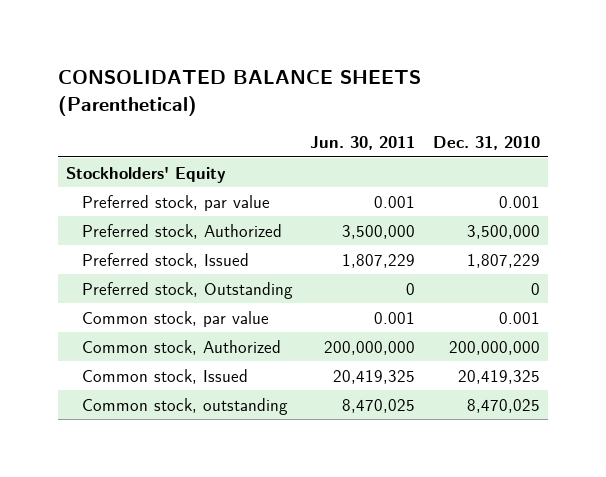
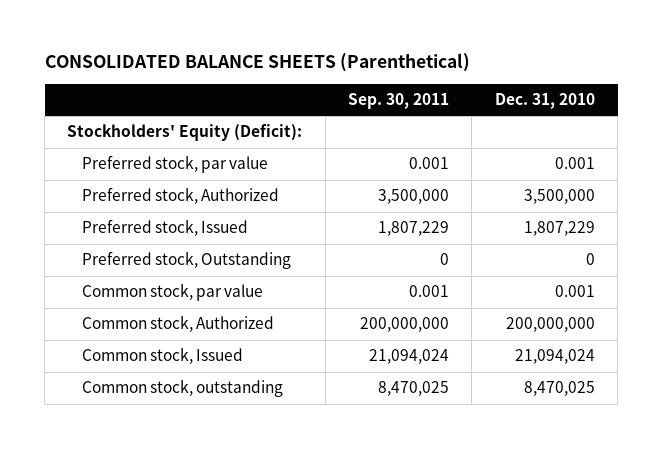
- | Jun. 30, 2011 | Dec. 31, 2010
+ | Sep. 30, 2011 | Dec. 31, 2010
- Stockholders' Equity
+ Stockholders' Equity (Deficit):
- Common stock, Issued | 20,419,325 | 20,419,325
+ Common stock, Issued | 21,094,024 | 21,094,024

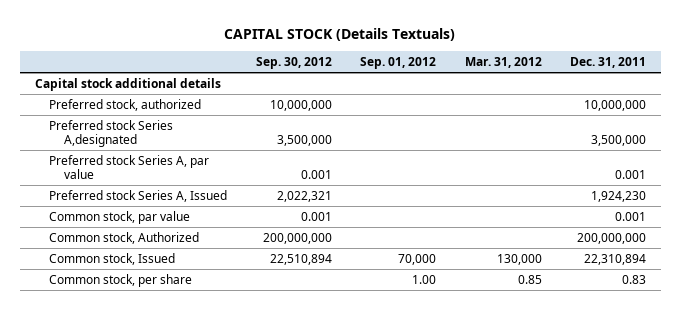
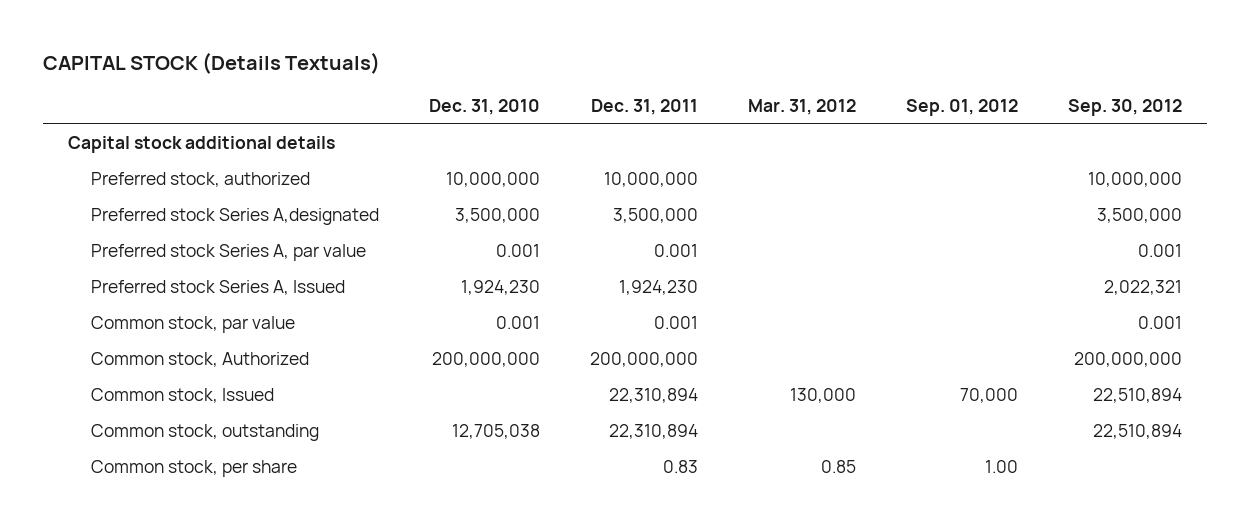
- | Sep. 30, 2012 | Sep. 01, 2012 | Mar. 31, 2012 | Dec. 31, 2011
+ | Dec. 31, 2010 | Dec. 31, 2011 | Mar. 31, 2012 | Sep. 01, 2012 | Sep. 30, 2012
+ Common stock, outstanding | 12,705,038 | 22,310,894 | | | 22,510,894

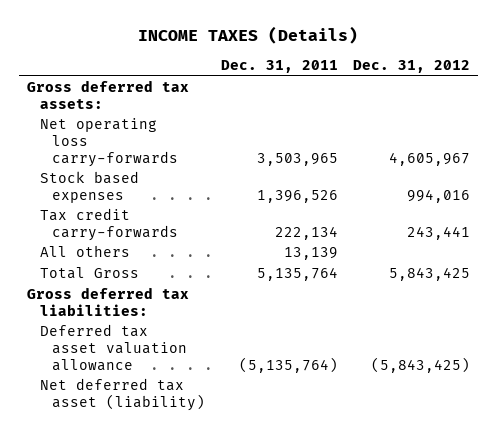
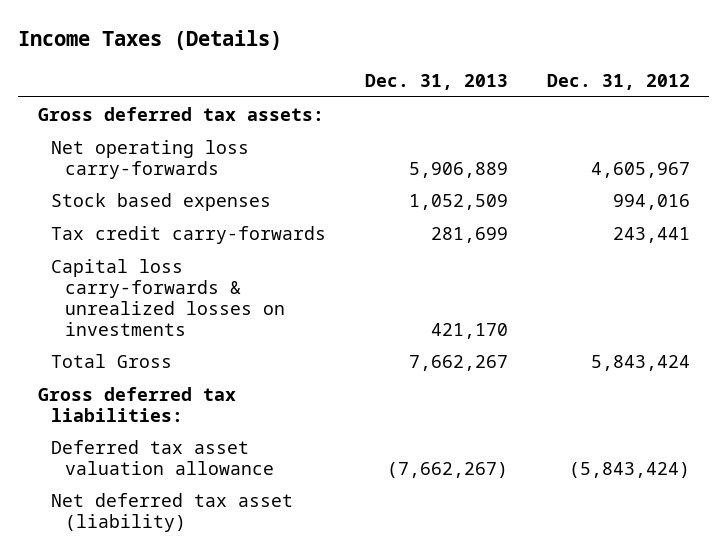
- INCOME TAXES (Details)
+ Income Taxes (Details)
- | Dec. 31, 2011 | Dec. 31, 2012
+ | Dec. 31, 2013 | Dec. 31, 2012
- All others | 13,139 |
- Total Gross | 5,135,764 | 5,843,425
+ Capital loss carry-forwards & unrealized losses on investments | 421,170 |
+ Total Gross | 7,662,267 | 5,843,424
- Deferred tax asset valuation allowance | (5,135,764) | (5,843,425)
+ Deferred tax asset valuation allowance | (7,662,267) | (5,843,424)

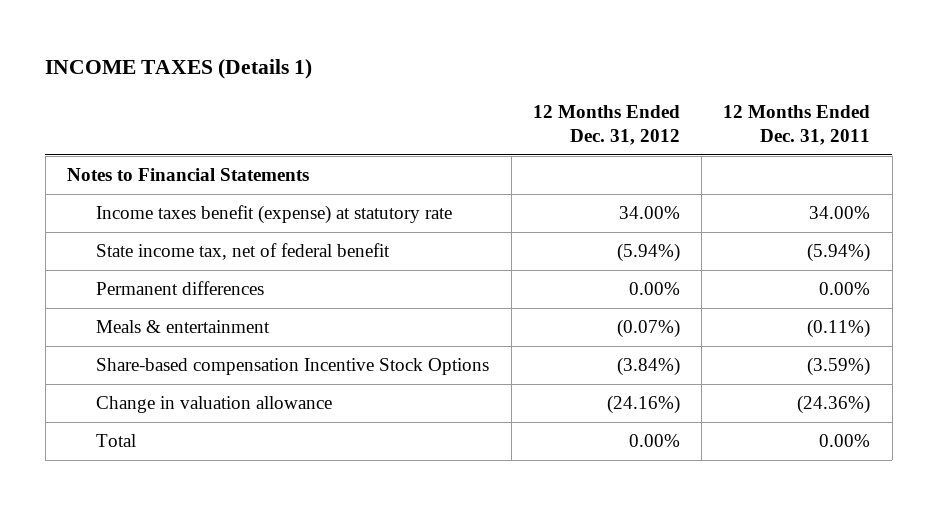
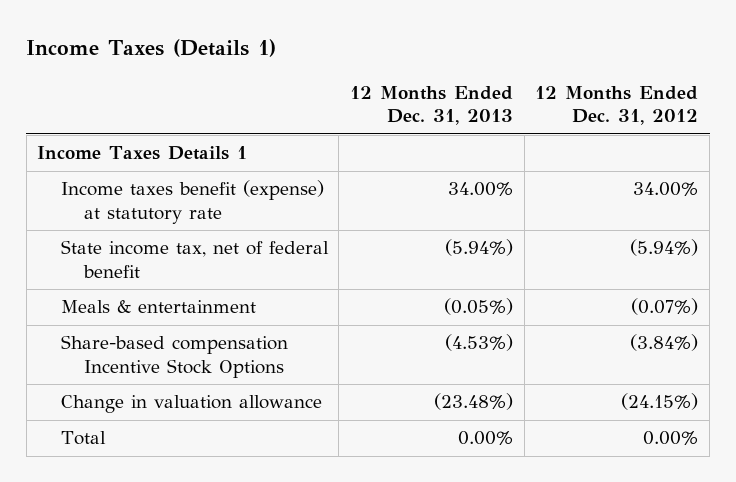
- INCOME TAXES (Details 1)
+ Income Taxes (Details 1)
- | 12 Months Ended Dec. 31, 2012 | 12 Months Ended Dec. 31, 2011
+ | 12 Months Ended Dec. 31, 2013 | 12 Months Ended Dec. 31, 2012
- Notes to Financial Statements
+ Income Taxes Details 1
- Permanent differences | 0.00% | 0.00%
- Change in valuation allowance | (24.16%) | (24.36%)
+ Change in valuation allowance | (23.48%) | (24.15%)

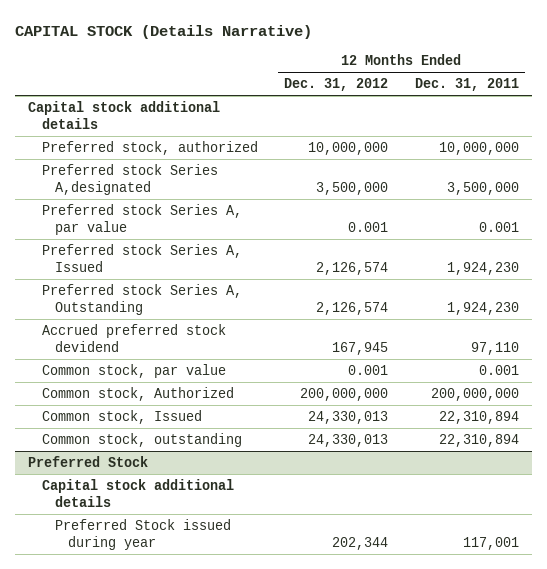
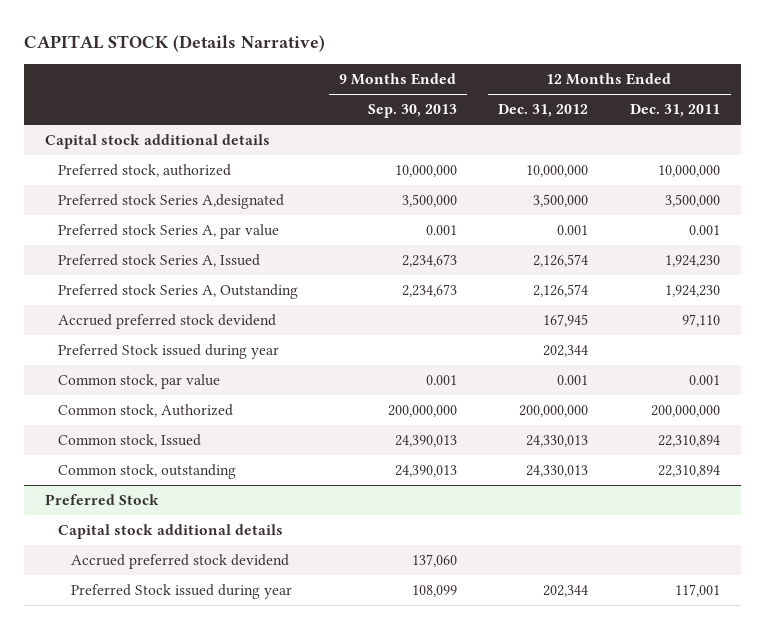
- | 12 Months Ended Dec. 31, 2012 | 12 Months Ended Dec. 31, 2011
+ | 9 Months Ended Sep. 30, 2013 | 12 Months Ended Dec. 31, 2012 | 12 Months Ended Dec. 31, 2011
+ Preferred Stock issued during year | | 202,344 |
@ Preferred Stock
+ Accrued preferred stock devidend | 137,060 | |

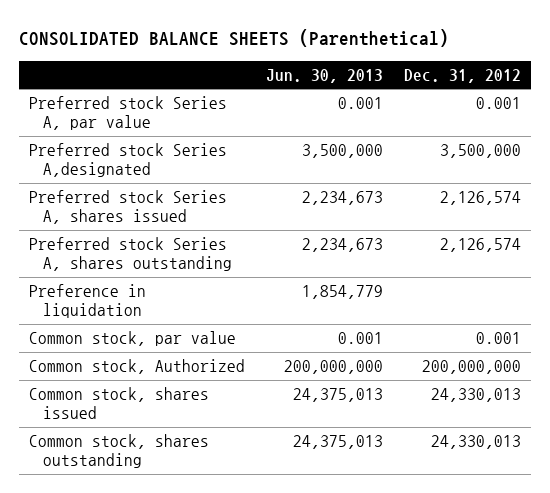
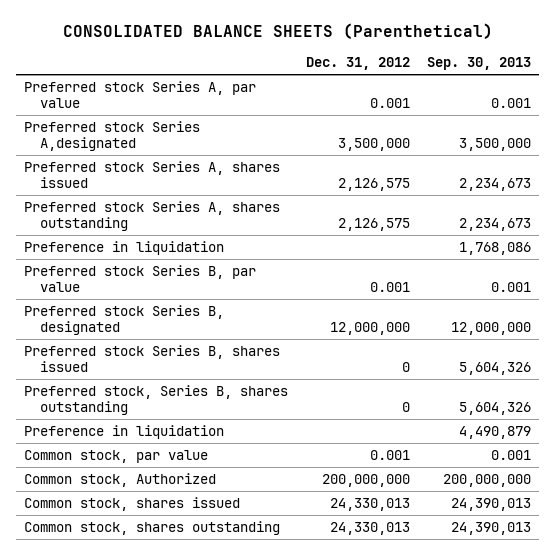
- | Jun. 30, 2013 | Dec. 31, 2012
+ | Dec. 31, 2012 | Sep. 30, 2013
- Preferred stock Series A, shares issued | 2,234,673 | 2,126,574
- Preferred stock Series A, shares outstanding | 2,234,673 | 2,126,574
+ Preferred stock Series A, shares issued | 2,126,575 | 2,234,673
+ Preferred stock Series A, shares outstanding | 2,126,575 | 2,234,673
+ Preferred stock Series B, par value | 0.001 | 0.001
+ Preferred stock Series B, designated | 12,000,000 | 12,000,000
+ Preferred stock Series B, shares issued | 0 | 5,604,326
+ Preferred stock, Series B, shares outstanding | 0 | 5,604,326
+ Preference in liquidation | | 4,490,879

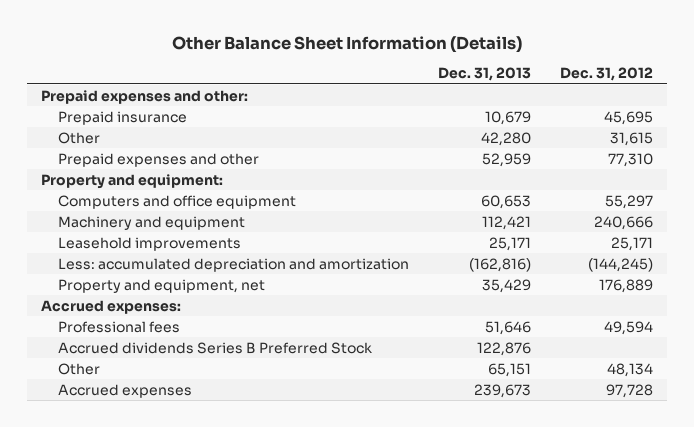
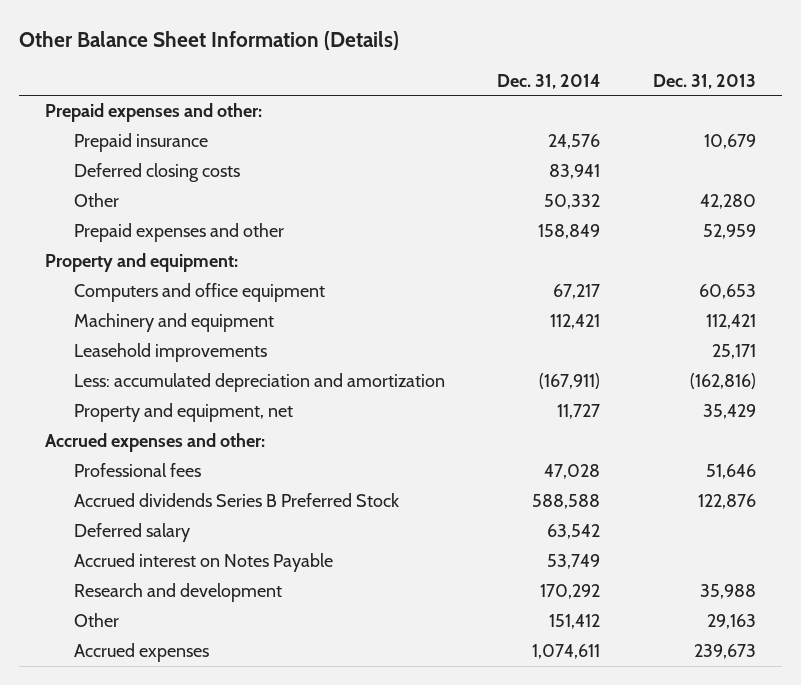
- | Dec. 31, 2013 | Dec. 31, 2012
+ | Dec. 31, 2014 | Dec. 31, 2013
+ Deferred closing costs | 83,941 |
- Accrued expenses:
+ Accrued expenses and other:
- Other | 65,151 | 48,134
+ Deferred salary | 63,542 |
+ Accrued interest on Notes Payable | 53,749 |
+ Research and development | 170,292 | 35,988
+ Other | 151,412 | 29,163

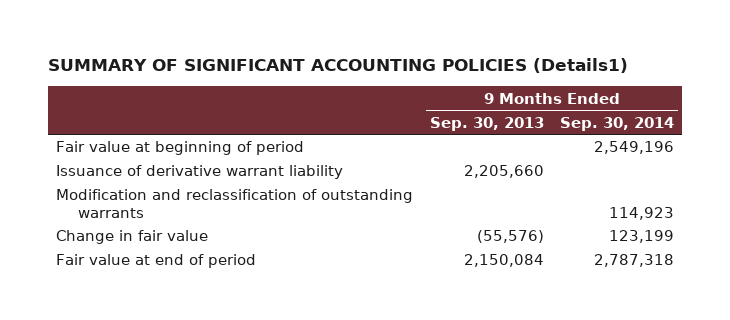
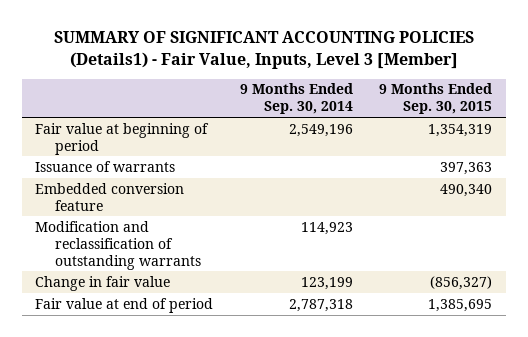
- SUMMARY OF SIGNIFICANT ACCOUNTING POLICIES (Details1)
+ SUMMARY OF SIGNIFICANT ACCOUNTING POLICIES (Details1) - Fair Value, Inputs, Level 3 [Member]
- | 9 Months Ended Sep. 30, 2013 | 9 Months Ended Sep. 30, 2014
+ | 9 Months Ended Sep. 30, 2014 | 9 Months Ended Sep. 30, 2015
- Issuance of derivative warrant liability | 2,205,660 |
+ Issuance of warrants | | 397,363
+ Embedded conversion feature | | 490,340

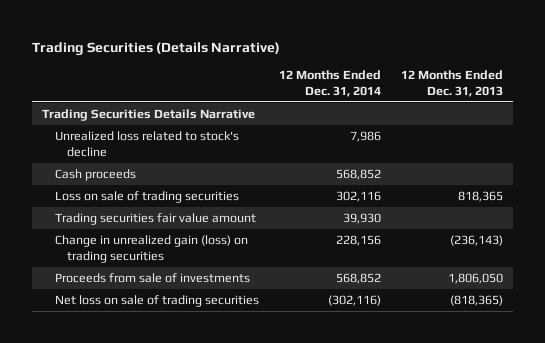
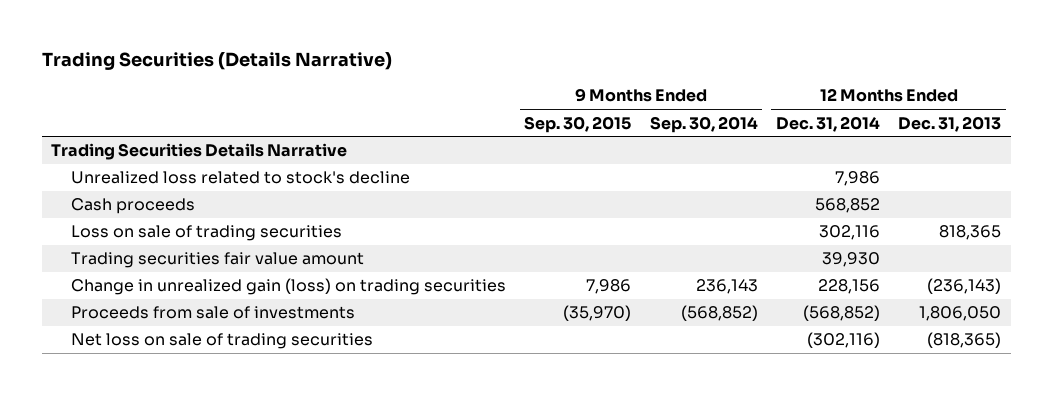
- | 12 Months Ended Dec. 31, 2014 | 12 Months Ended Dec. 31, 2013
+ | 9 Months Ended Sep. 30, 2015 | 9 Months Ended Sep. 30, 2014 | 12 Months Ended Dec. 31, 2014 | 12 Months Ended Dec. 31, 2013
- Proceeds from sale of investments | 568,852 | 1,806,050
+ Proceeds from sale of investments | (35,970) | (568,852) | (568,852) | 1,806,050

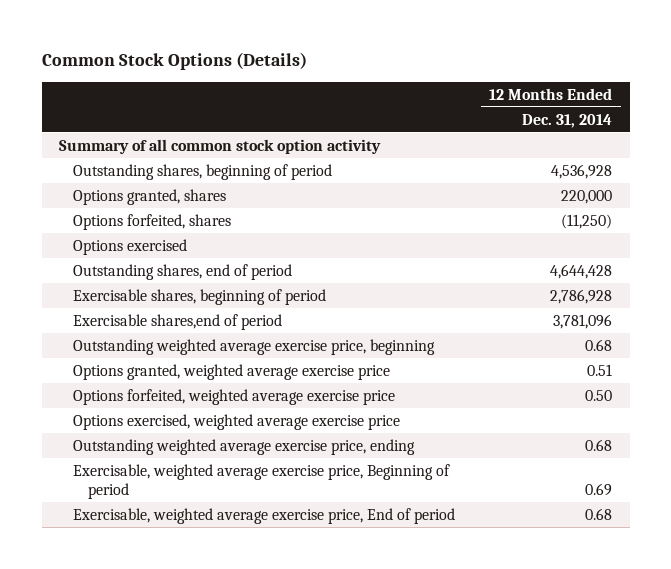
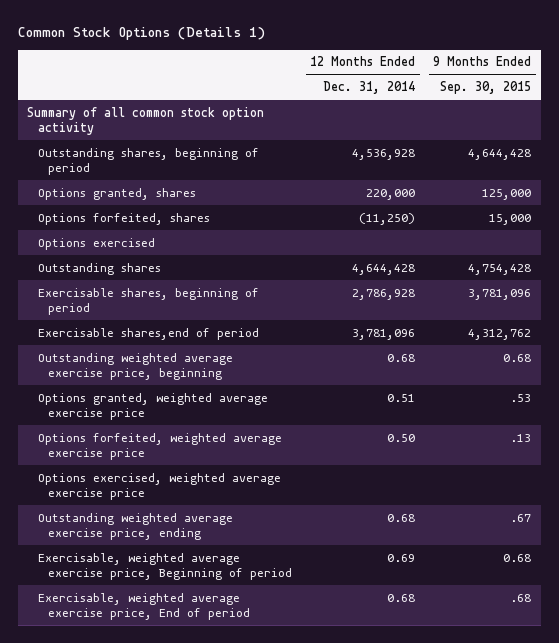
- Common Stock Options (Details)
+ Common Stock Options (Details 1)
- | 12 Months Ended Dec. 31, 2014
+ | 12 Months Ended Dec. 31, 2014 | 9 Months Ended Sep. 30, 2015
- Outstanding shares, end of period | 4,644,428
+ Outstanding shares | 4,644,428 | 4,754,428

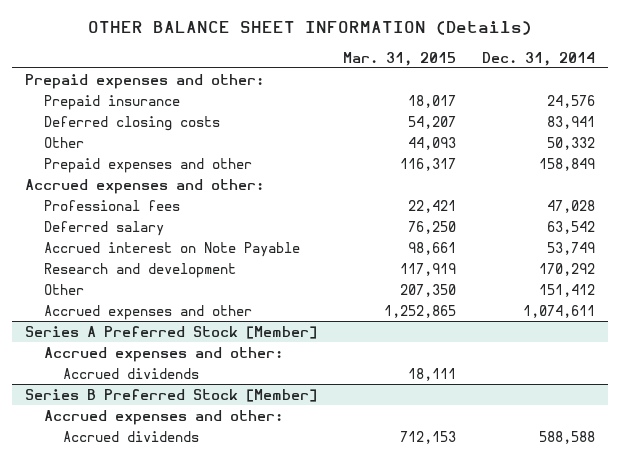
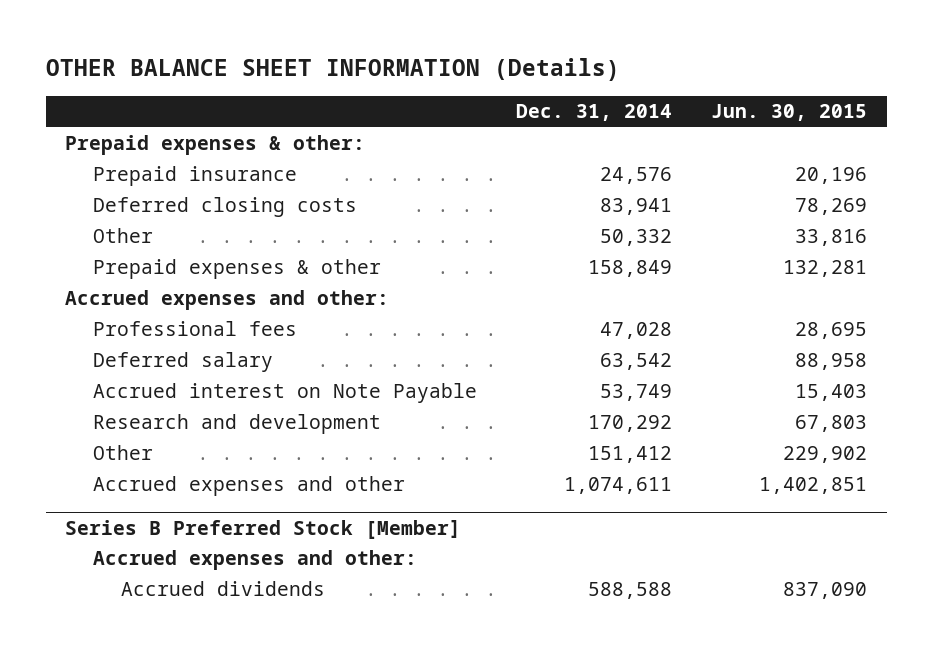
- | Mar. 31, 2015 | Dec. 31, 2014
+ | Dec. 31, 2014 | Jun. 30, 2015
- Prepaid expenses and other:
+ Prepaid expenses & other:
- Prepaid expenses and other | 116,317 | 158,849
+ Prepaid expenses & other | 158,849 | 132,281
- Series A Preferred Stock [Member]
- Accrued expenses and other:
- Accrued dividends | 18,111 |

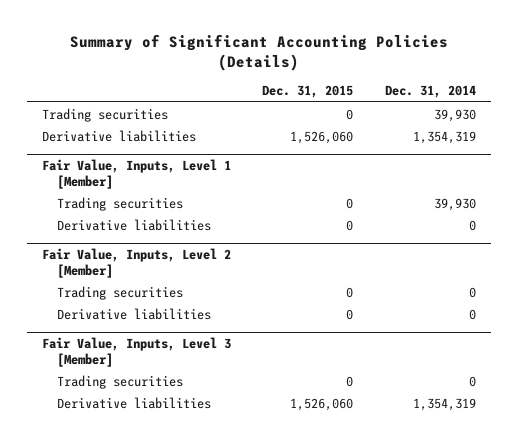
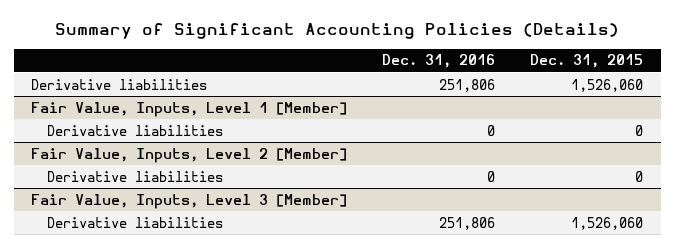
- | Dec. 31, 2015 | Dec. 31, 2014
+ | Dec. 31, 2016 | Dec. 31, 2015
- Trading securities | 0 | 39,930
@ Fair Value, Inputs, Level 1 [Member]
- Trading securities | 0 | 39,930
@ Fair Value, Inputs, Level 2 [Member]
- Trading securities | 0 | 0
@ Fair Value, Inputs, Level 3 [Member]
- Trading securities | 0 | 0

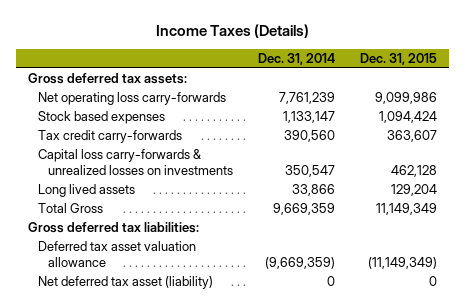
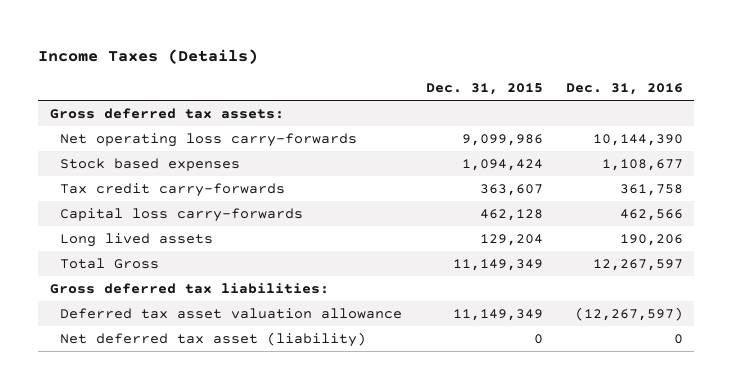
- | Dec. 31, 2014 | Dec. 31, 2015
+ | Dec. 31, 2015 | Dec. 31, 2016
- Capital loss carry-forwards & unrealized losses on investments | 350,547 | 462,128
+ Capital loss carry-forwards | 462,128 | 462,566
- Deferred tax asset valuation allowance | (9,669,359) | (11,149,349)
+ Deferred tax asset valuation allowance | 11,149,349 | (12,267,597)

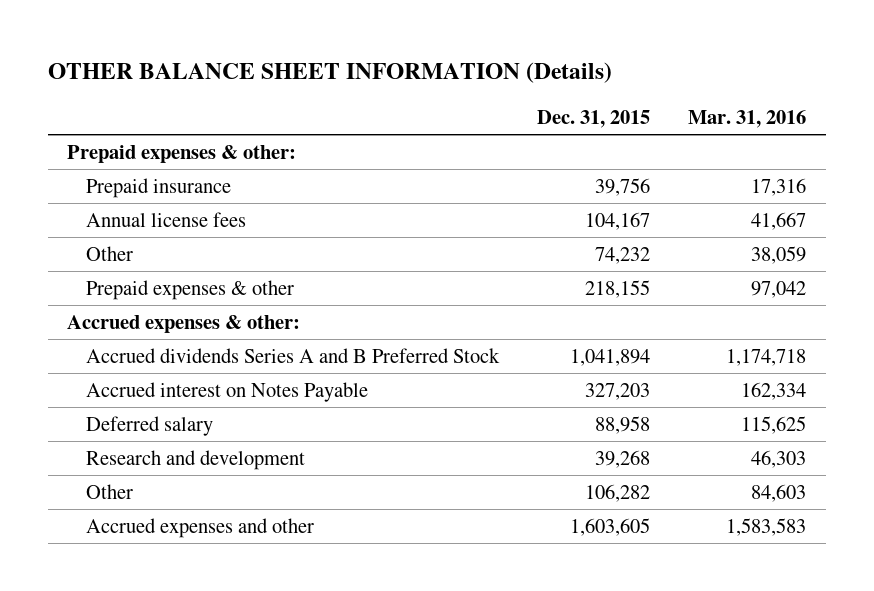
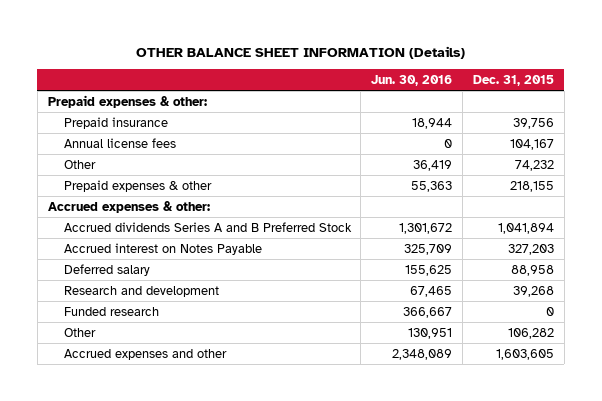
- | Dec. 31, 2015 | Mar. 31, 2016
+ | Jun. 30, 2016 | Dec. 31, 2015
+ Funded research | 366,667 | 0

